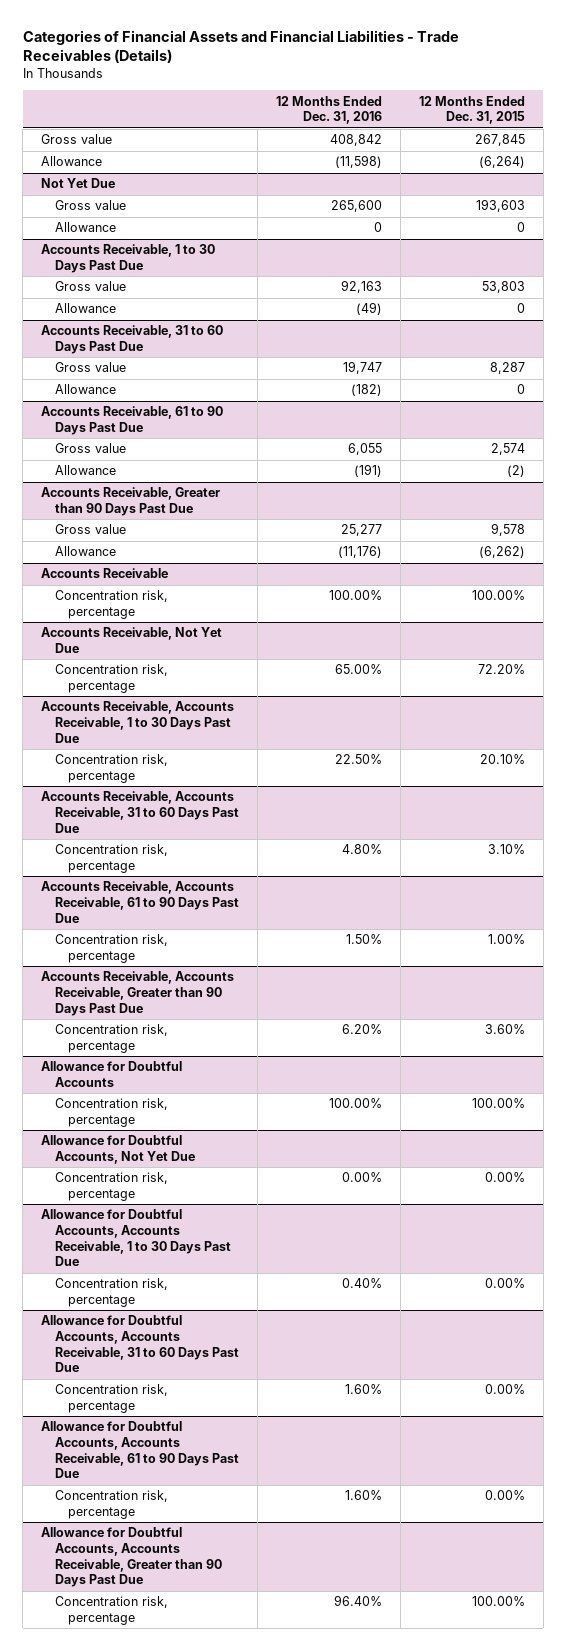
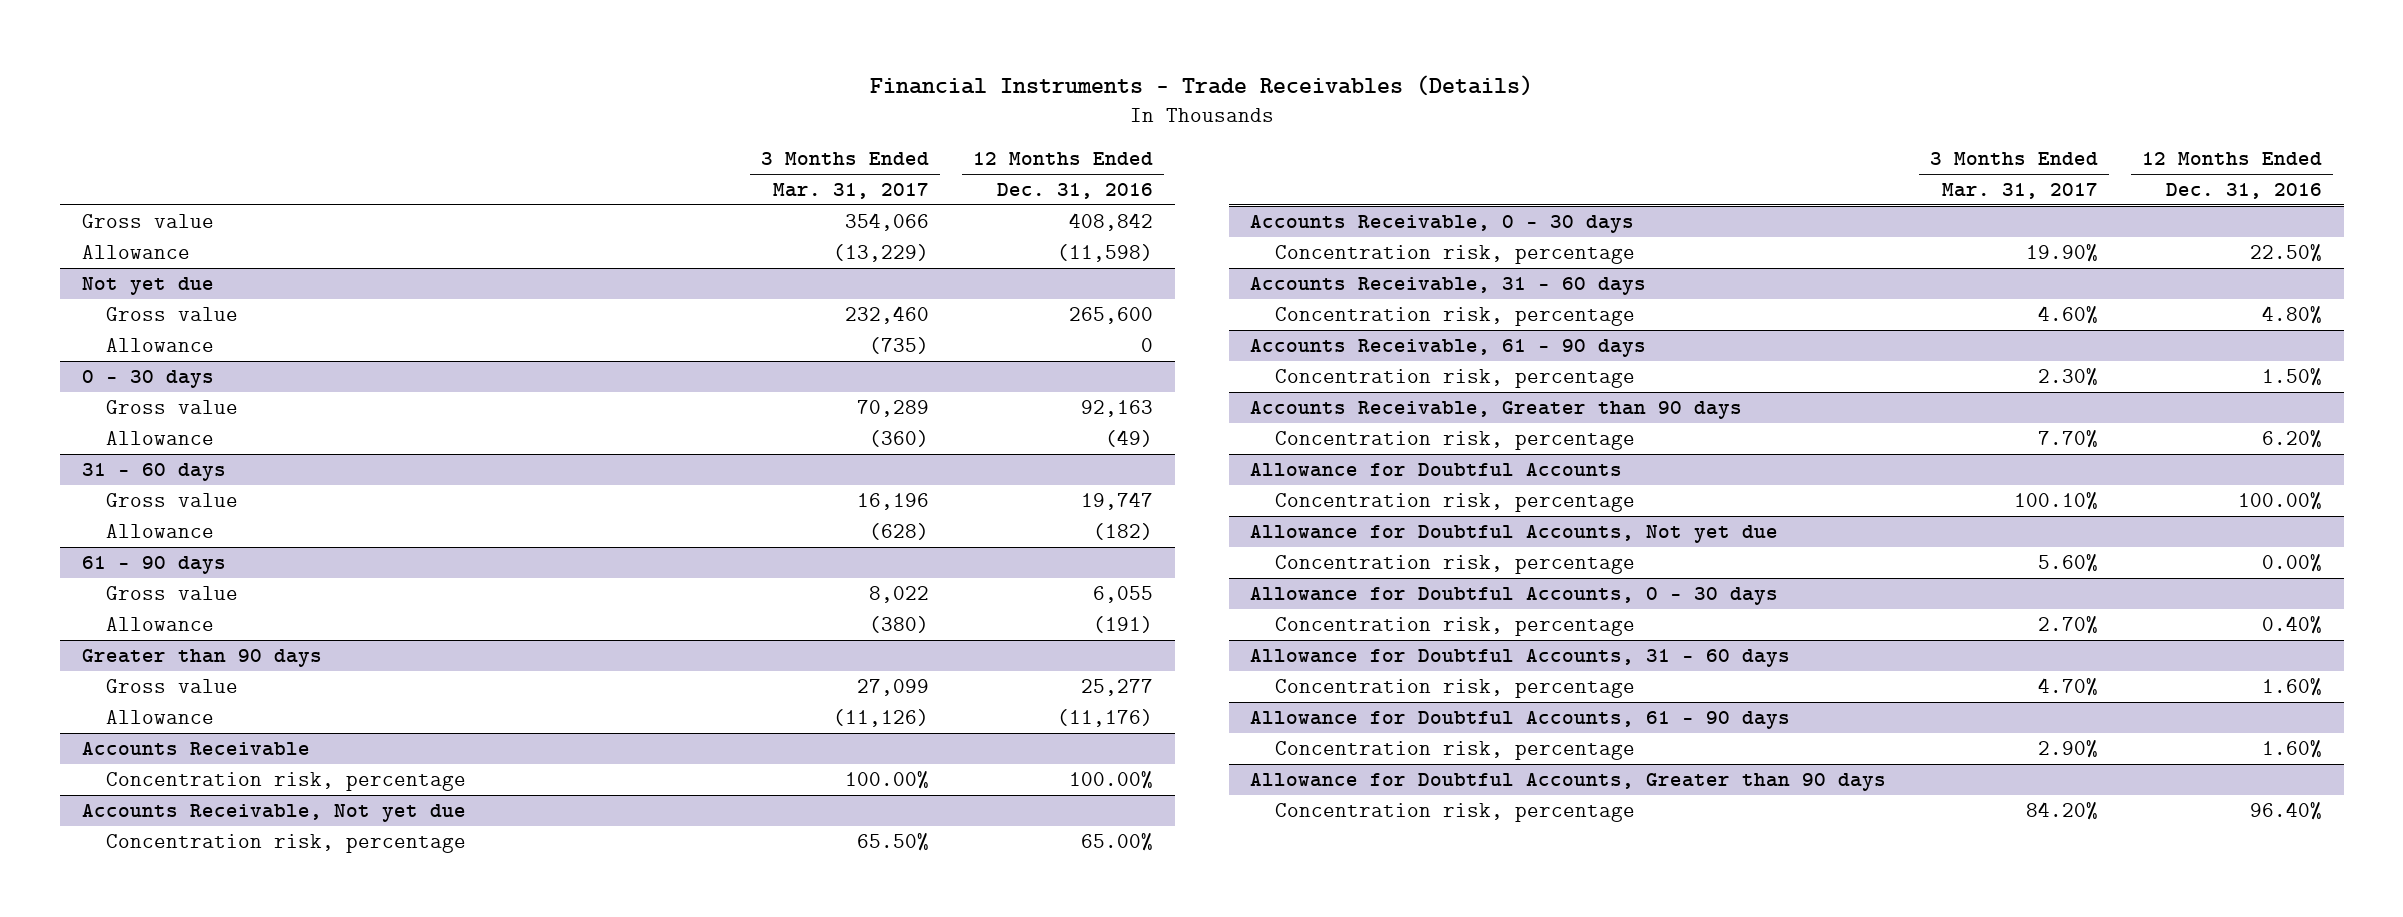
- Categories of Financial Assets and Financial Liabilities - Trade Receivables (Details)
+ Financial Instruments - Trade Receivables (Details)
- | 12 Months Ended Dec. 31, 2016 | 12 Months Ended Dec. 31, 2015
+ | 3 Months Ended Mar. 31, 2017 | 12 Months Ended Dec. 31, 2016
- Not Yet Due
+ Not yet due
- Accounts Receivable, 1 to 30 Days Past Due
+ 0 - 30 days
- Accounts Receivable, 31 to 60 Days Past Due
+ 31 - 60 days
- Accounts Receivable, 61 to 90 Days Past Due
+ 61 - 90 days
- Accounts Receivable, Greater than 90 Days Past Due
+ Greater than 90 days
- Accounts Receivable, Not Yet Due
+ Accounts Receivable, Not yet due
- Accounts Receivable, Accounts Receivable, 1 to 30 Days Past Due
+ Accounts Receivable, 0 - 30 days
- Accounts Receivable, Accounts Receivable, 31 to 60 Days Past Due
+ Accounts Receivable, 31 - 60 days
- Accounts Receivable, Accounts Receivable, 61 to 90 Days Past Due
+ Accounts Receivable, 61 - 90 days
- Accounts Receivable, Accounts Receivable, Greater than 90 Days Past Due
+ Accounts Receivable, Greater than 90 days
- Allowance for Doubtful Accounts, Not Yet Due
+ Allowance for Doubtful Accounts, Not yet due
- Allowance for Doubtful Accounts, Accounts Receivable, 1 to 30 Days Past Due
+ Allowance for Doubtful Accounts, 0 - 30 days
- Allowance for Doubtful Accounts, Accounts Receivable, 31 to 60 Days Past Due
+ Allowance for Doubtful Accounts, 31 - 60 days
- Allowance for Doubtful Accounts, Accounts Receivable, 61 to 90 Days Past Due
+ Allowance for Doubtful Accounts, 61 - 90 days
- Allowance for Doubtful Accounts, Accounts Receivable, Greater than 90 Days Past Due
+ Allowance for Doubtful Accounts, Greater than 90 days

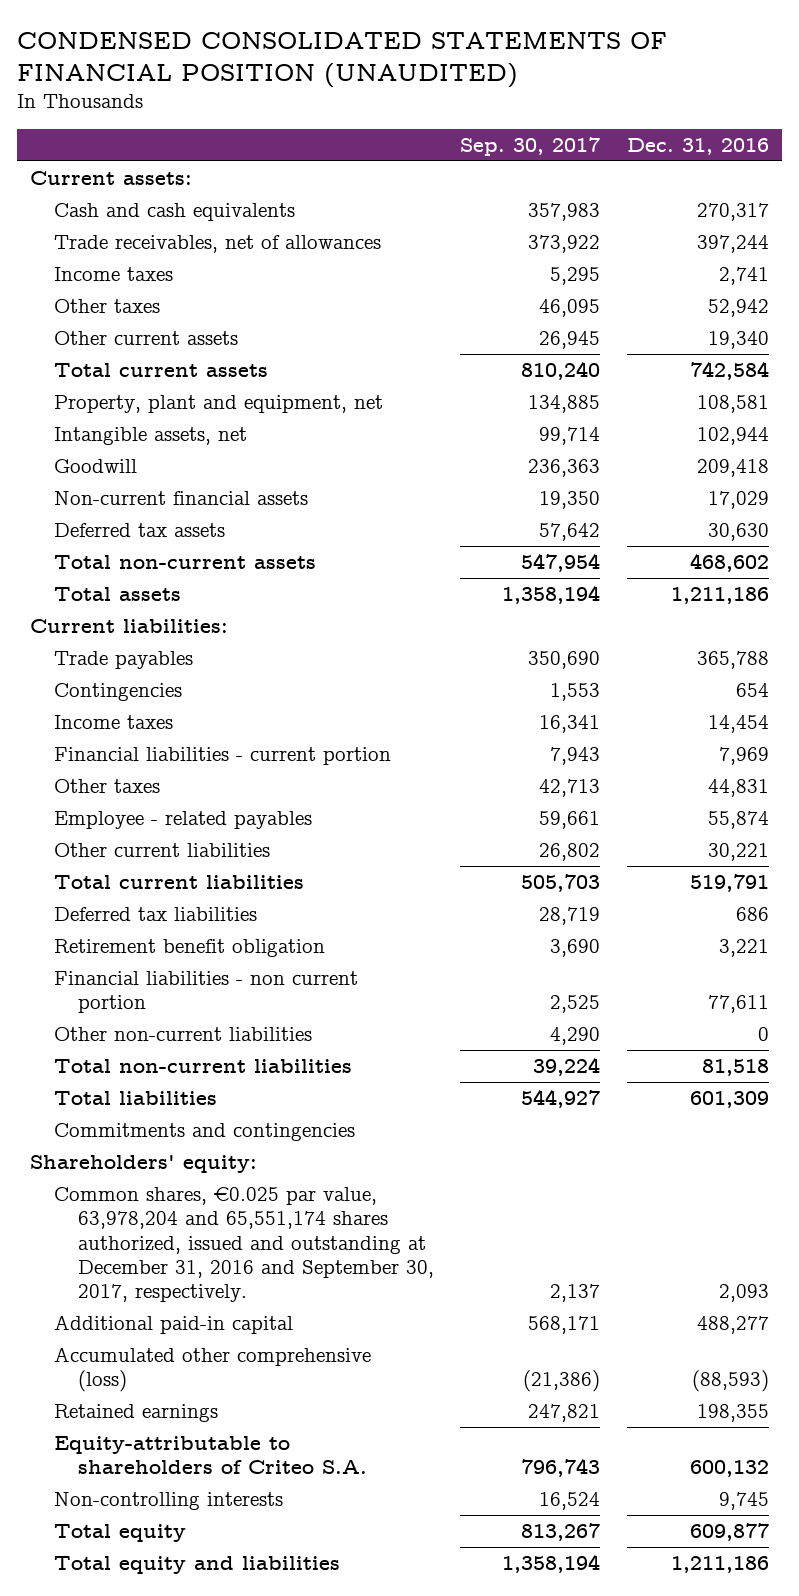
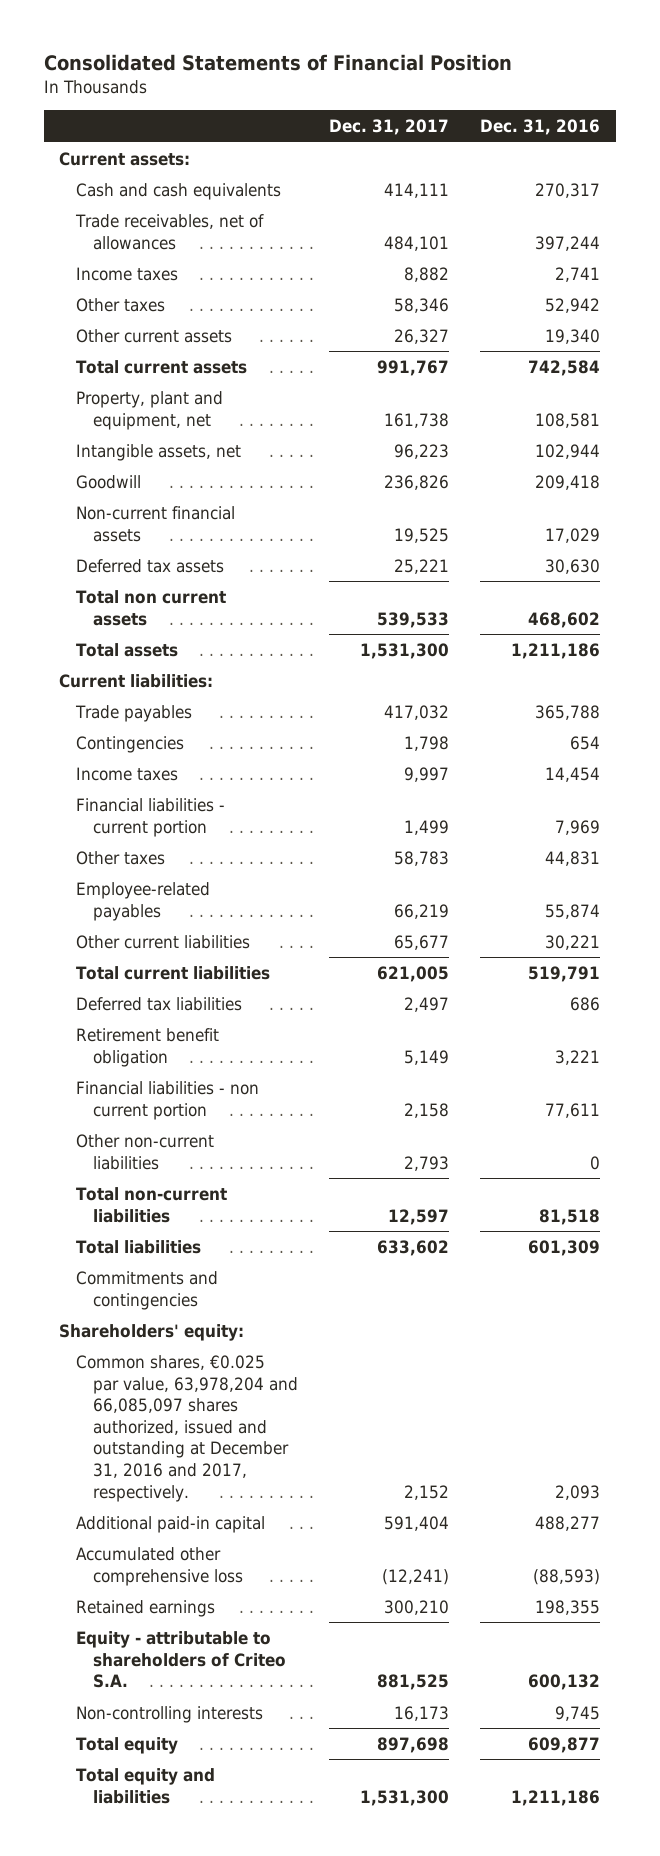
- CONDENSED CONSOLIDATED STATEMENTS OF FINANCIAL POSITION (UNAUDITED)
+ Consolidated Statements of Financial Position
- | Sep. 30, 2017 | Dec. 31, 2016
+ | Dec. 31, 2017 | Dec. 31, 2016
- Total non-current assets | 547,954 | 468,602
+ Total non current assets | 539,533 | 468,602
- Employee - related payables | 59,661 | 55,874
+ Employee-related payables | 66,219 | 55,874
- Common shares, €0.025 par value, 63,978,204 and 65,551,174 shares authorized, issued and outstanding at December 31, 2016 and September 30, 2017, respectively. | 2,137 | 2,093
+ Common shares, €0.025 par value, 63,978,204 and 66,085,097 shares authorized, issued and outstanding at December 31, 2016 and 2017, respectively. | 2,152 | 2,093
- Accumulated other comprehensive (loss) | (21,386) | (88,593)
+ Accumulated other comprehensive loss | (12,241) | (88,593)
- Equity-attributable to shareholders of Criteo S.A. | 796,743 | 600,132
+ Equity - attributable to shareholders of Criteo S.A. | 881,525 | 600,132

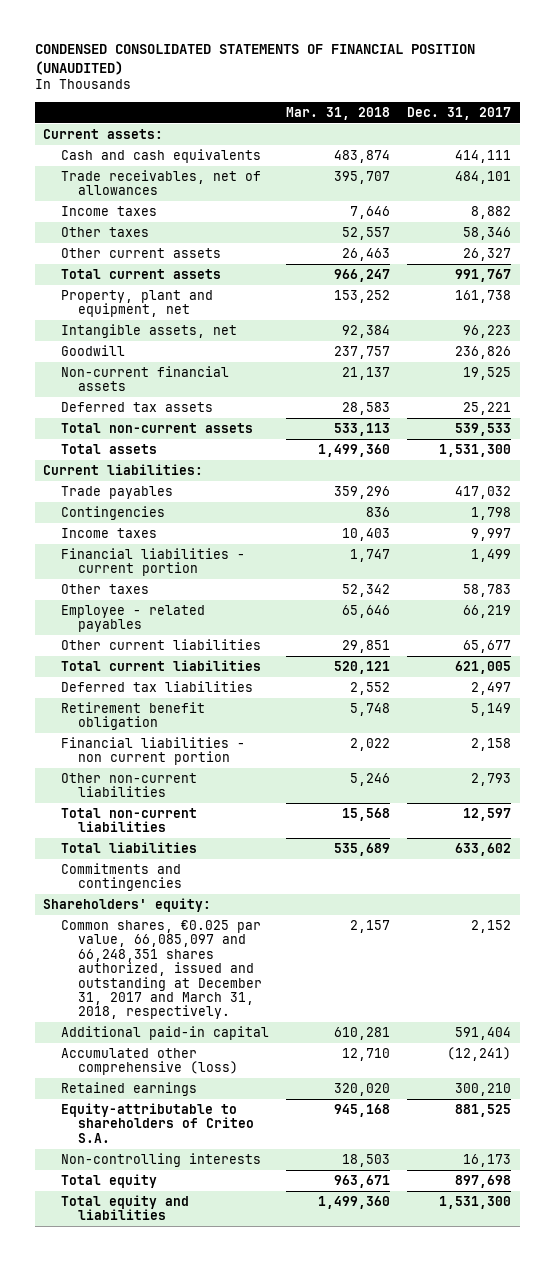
- Consolidated Statements of Financial Position
+ CONDENSED CONSOLIDATED STATEMENTS OF FINANCIAL POSITION (UNAUDITED)
- | Dec. 31, 2017 | Dec. 31, 2016
+ | Mar. 31, 2018 | Dec. 31, 2017
- Total non current assets | 539,533 | 468,602
+ Total non-current assets | 533,113 | 539,533
- Employee-related payables | 66,219 | 55,874
+ Employee - related payables | 65,646 | 66,219
- Common shares, €0.025 par value, 63,978,204 and 66,085,097 shares authorized, issued and outstanding at December 31, 2016 and 2017, respectively. | 2,152 | 2,093
+ Common shares, €0.025 par value, 66,085,097 and 66,248,351 shares authorized, issued and outstanding at December 31, 2017 and March 31, 2018, respectively. | 2,157 | 2,152
- Accumulated other comprehensive loss | (12,241) | (88,593)
+ Accumulated other comprehensive (loss) | 12,710 | (12,241)
- Equity - attributable to shareholders of Criteo S.A. | 881,525 | 600,132
+ Equity-attributable to shareholders of Criteo S.A. | 945,168 | 881,525

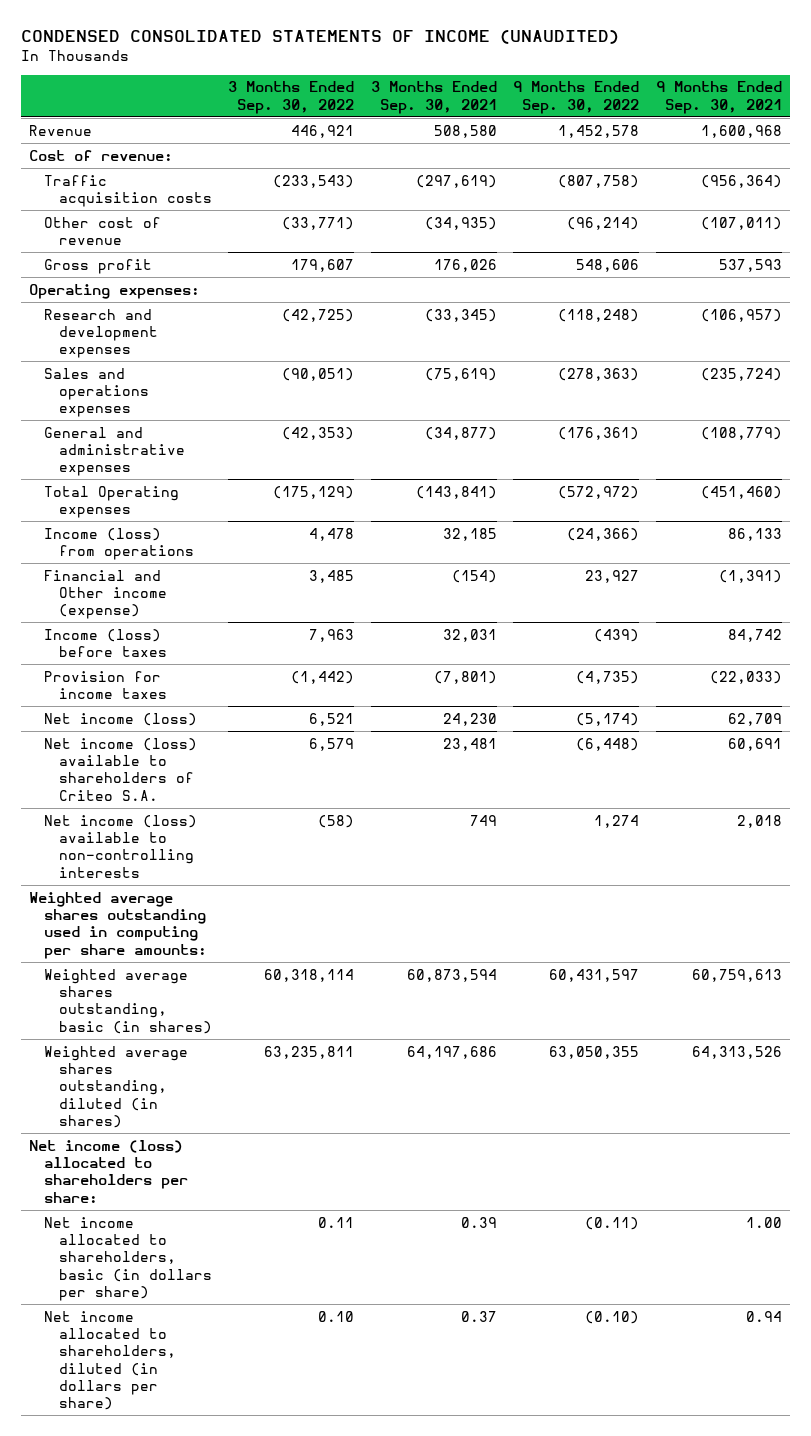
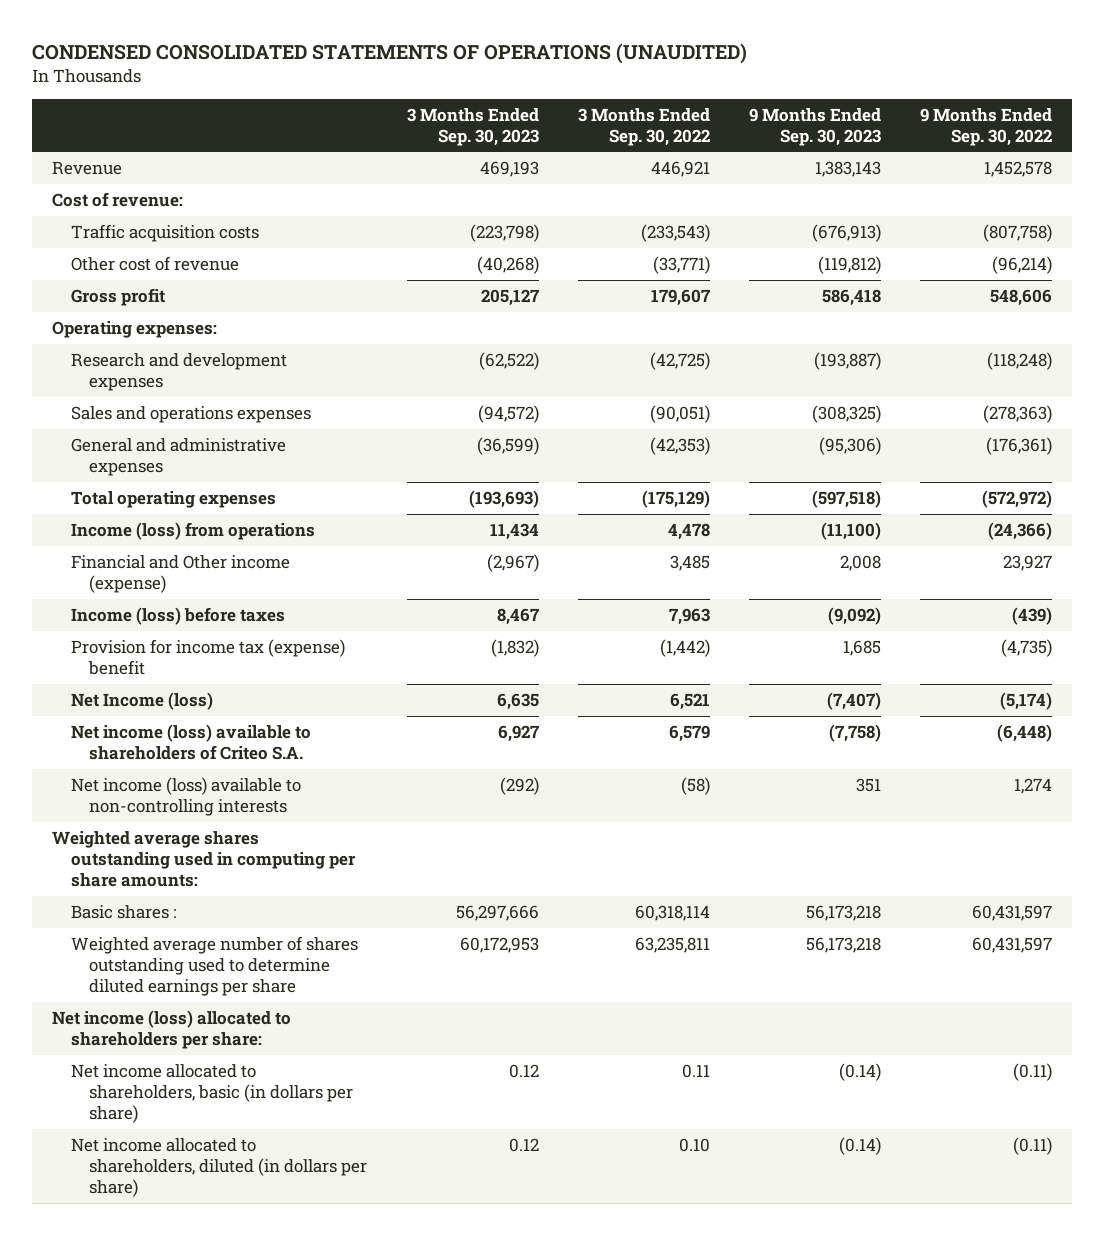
- CONDENSED CONSOLIDATED STATEMENTS OF INCOME (UNAUDITED)
+ CONDENSED CONSOLIDATED STATEMENTS OF OPERATIONS (UNAUDITED)
- | 3 Months Ended Sep. 30, 2022 | 3 Months Ended Sep. 30, 2021 | 9 Months Ended Sep. 30, 2022 | 9 Months Ended Sep. 30, 2021
+ | 3 Months Ended Sep. 30, 2023 | 3 Months Ended Sep. 30, 2022 | 9 Months Ended Sep. 30, 2023 | 9 Months Ended Sep. 30, 2022
- Total Operating expenses | (175,129) | (143,841) | (572,972) | (451,460)
+ Total operating expenses | (193,693) | (175,129) | (597,518) | (572,972)
- Provision for income taxes | (1,442) | (7,801) | (4,735) | (22,033)
- Net income (loss) | 6,521 | 24,230 | (5,174) | 62,709
+ Provision for income tax (expense) benefit | (1,832) | (1,442) | 1,685 | (4,735)
+ Net Income (loss) | 6,635 | 6,521 | (7,407) | (5,174)
- Weighted average shares outstanding, basic (in shares) | 60,318,114 | 60,873,594 | 60,431,597 | 60,759,613
- Weighted average shares outstanding, diluted (in shares) | 63,235,811 | 64,197,686 | 63,050,355 | 64,313,526
+ Basic shares : | 56,297,666 | 60,318,114 | 56,173,218 | 60,431,597
+ Weighted average number of shares outstanding used to determine diluted earnings per share | 60,172,953 | 63,235,811 | 56,173,218 | 60,431,597
- Net income allocated to shareholders, diluted (in dollars per share) | 0.10 | 0.37 | (0.10) | 0.94
+ Net income allocated to shareholders, diluted (in dollars per share) | 0.12 | 0.10 | (0.14) | (0.11)

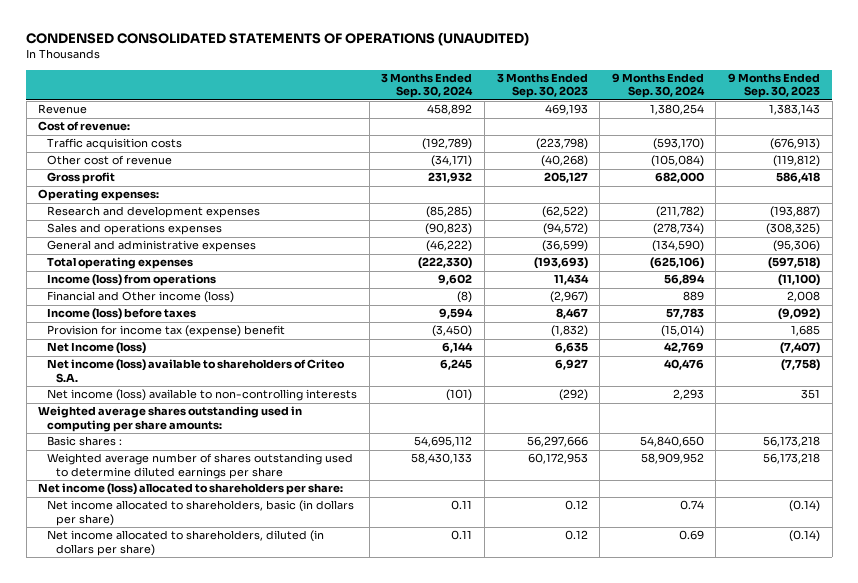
- | 3 Months Ended Sep. 30, 2023 | 3 Months Ended Sep. 30, 2022 | 9 Months Ended Sep. 30, 2023 | 9 Months Ended Sep. 30, 2022
+ | 3 Months Ended Sep. 30, 2024 | 3 Months Ended Sep. 30, 2023 | 9 Months Ended Sep. 30, 2024 | 9 Months Ended Sep. 30, 2023
- Financial and Other income (expense) | (2,967) | 3,485 | 2,008 | 23,927
+ Financial and Other income (loss) | (8) | (2,967) | 889 | 2,008

